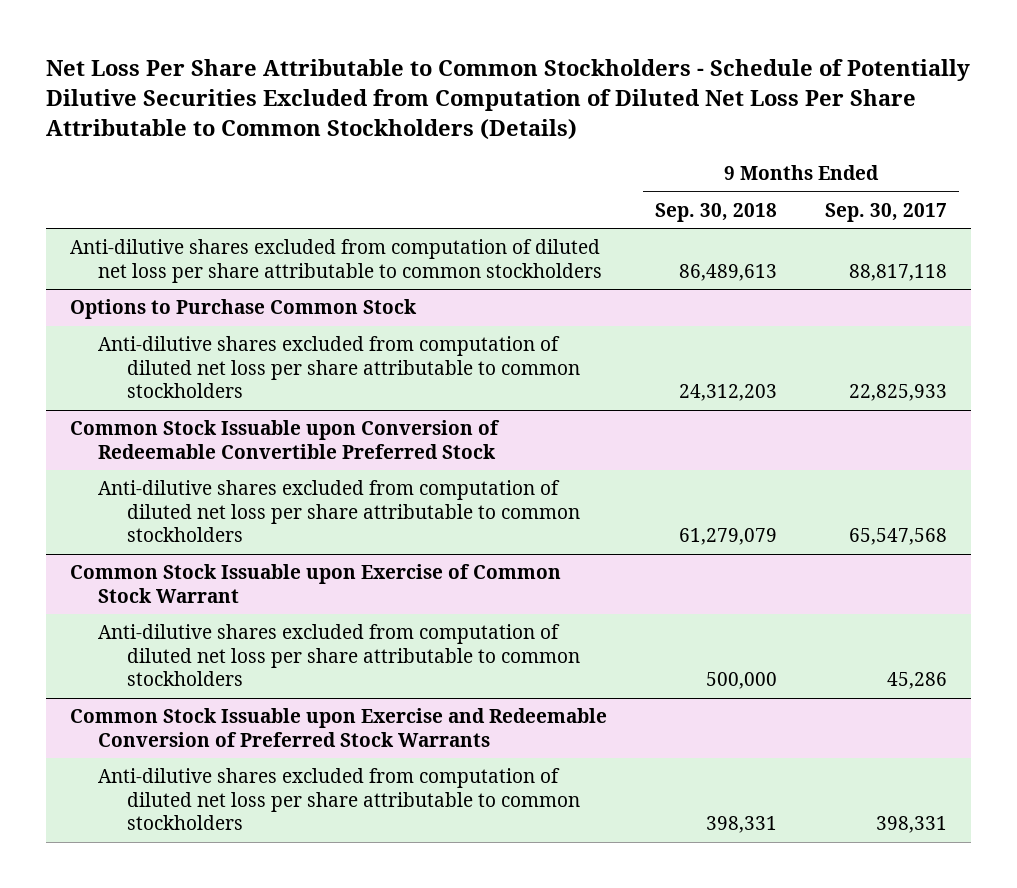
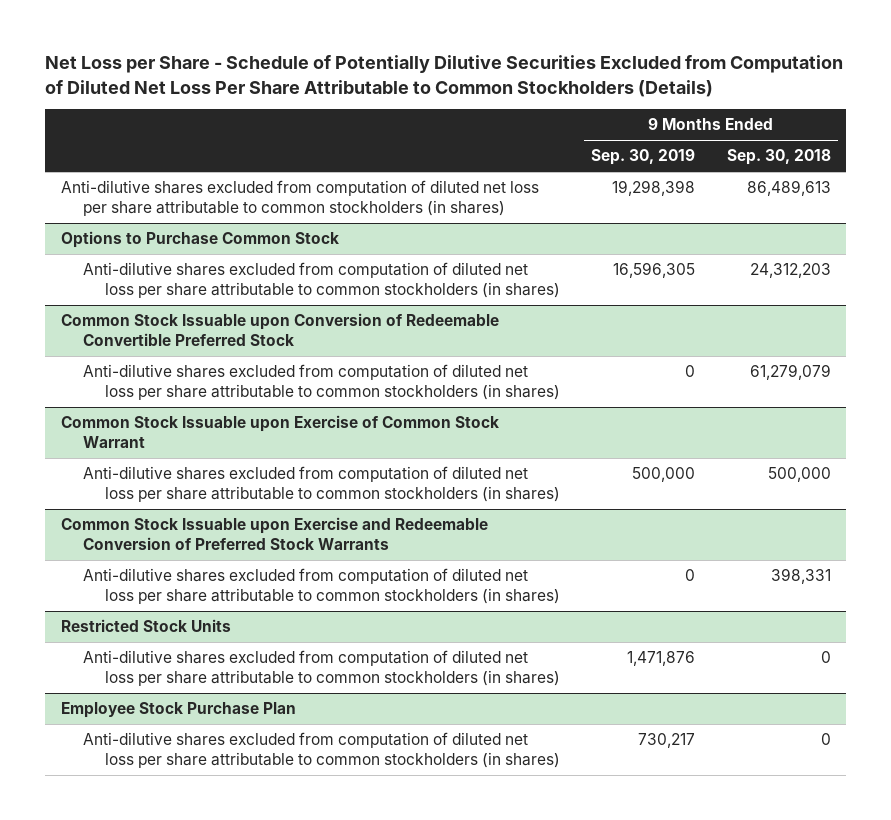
- Net Loss Per Share Attributable to Common Stockholders - Schedule of Potentially Dilutive Securities Excluded from Computation of Diluted Net Loss Per Share Attributable to Common Stockholders (Details)
+ Net Loss per Share - Schedule of Potentially Dilutive Securities Excluded from Computation of Diluted Net Loss Per Share Attributable to Common Stockholders (Details)
- | 9 Months Ended Sep. 30, 2018 | 9 Months Ended Sep. 30, 2017
+ | 9 Months Ended Sep. 30, 2019 | 9 Months Ended Sep. 30, 2018
- Anti-dilutive shares excluded from computation of diluted net loss per share attributable to common stockholders | 86,489,613 | 88,817,118
+ Anti-dilutive shares excluded from computation of diluted net loss per share attributable to common stockholders (in shares) | 19,298,398 | 86,489,613
@ Options to Purchase Common Stock
- Anti-dilutive shares excluded from computation of diluted net loss per share attributable to common stockholders | 24,312,203 | 22,825,933
+ Anti-dilutive shares excluded from computation of diluted net loss per share attributable to common stockholders (in shares) | 16,596,305 | 24,312,203
@ Common Stock Issuable upon Conversion of Redeemable Convertible Preferred Stock
- Anti-dilutive shares excluded from computation of diluted net loss per share attributable to common stockholders | 61,279,079 | 65,547,568
+ Anti-dilutive shares excluded from computation of diluted net loss per share attributable to common stockholders (in shares) | 0 | 61,279,079
@ Common Stock Issuable upon Exercise of Common Stock Warrant
- Anti-dilutive shares excluded from computation of diluted net loss per share attributable to common stockholders | 500,000 | 45,286
+ Anti-dilutive shares excluded from computation of diluted net loss per share attributable to common stockholders (in shares) | 500,000 | 500,000
@ Common Stock Issuable upon Exercise and Redeemable Conversion of Preferred Stock Warrants
- Anti-dilutive shares excluded from computation of diluted net loss per share attributable to common stockholders | 398,331 | 398,331
+ Anti-dilutive shares excluded from computation of diluted net loss per share attributable to common stockholders (in shares) | 0 | 398,331
+ Restricted Stock Units
+ Anti-dilutive shares excluded from computation of diluted net loss per share attributable to common stockholders (in shares) | 1,471,876 | 0
+ Employee Stock Purchase Plan
+ Anti-dilutive shares excluded from computation of diluted net loss per share attributable to common stockholders (in shares) | 730,217 | 0

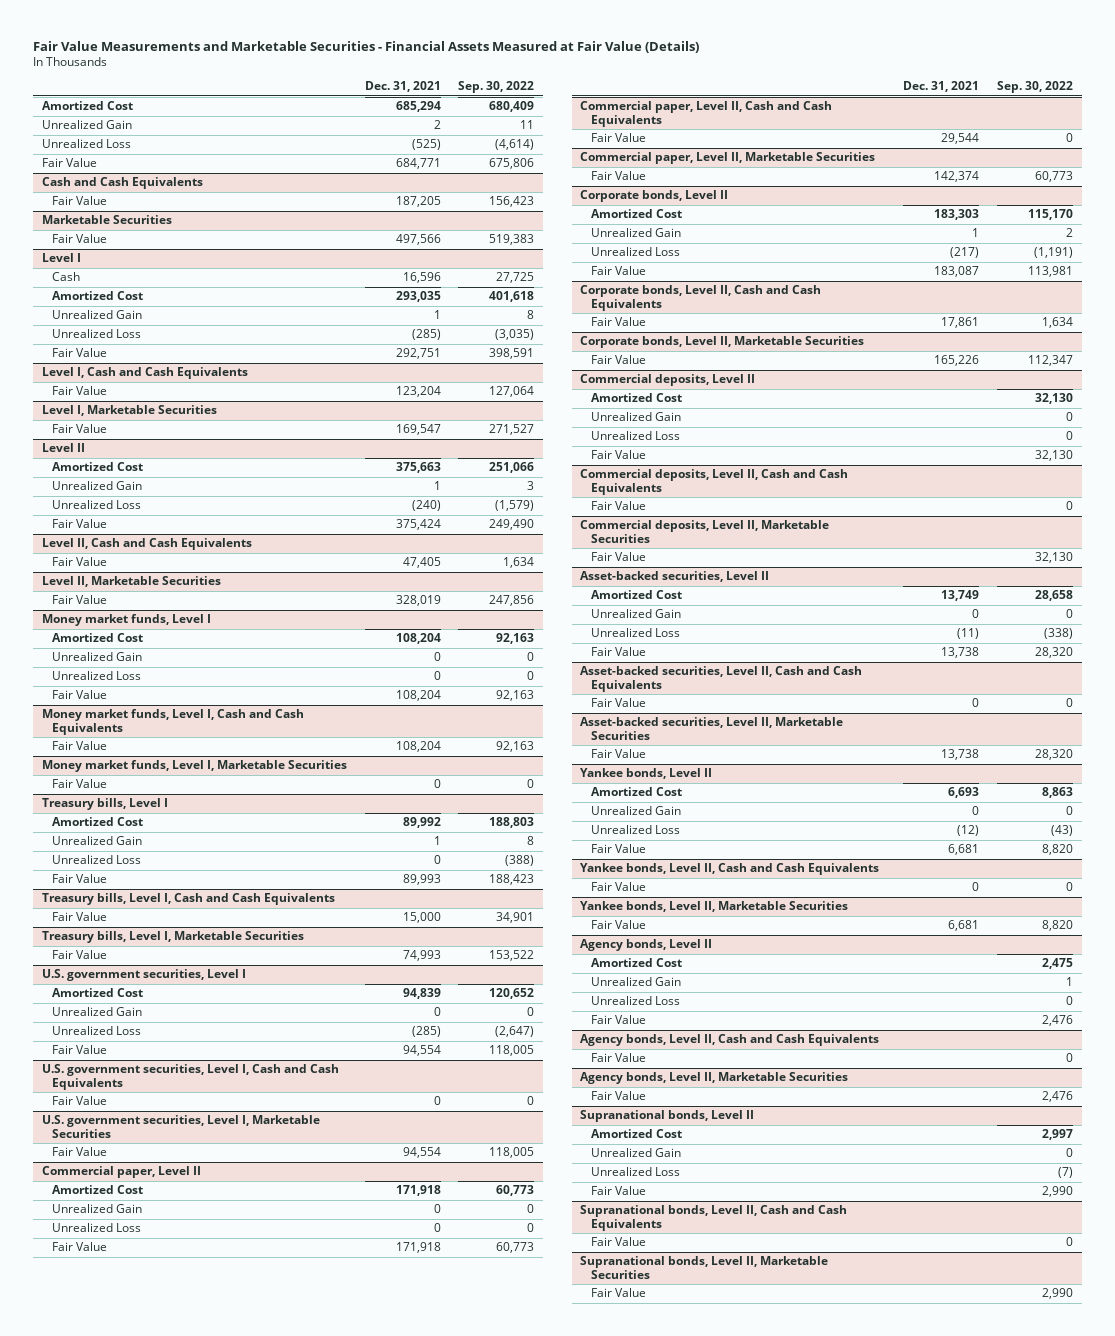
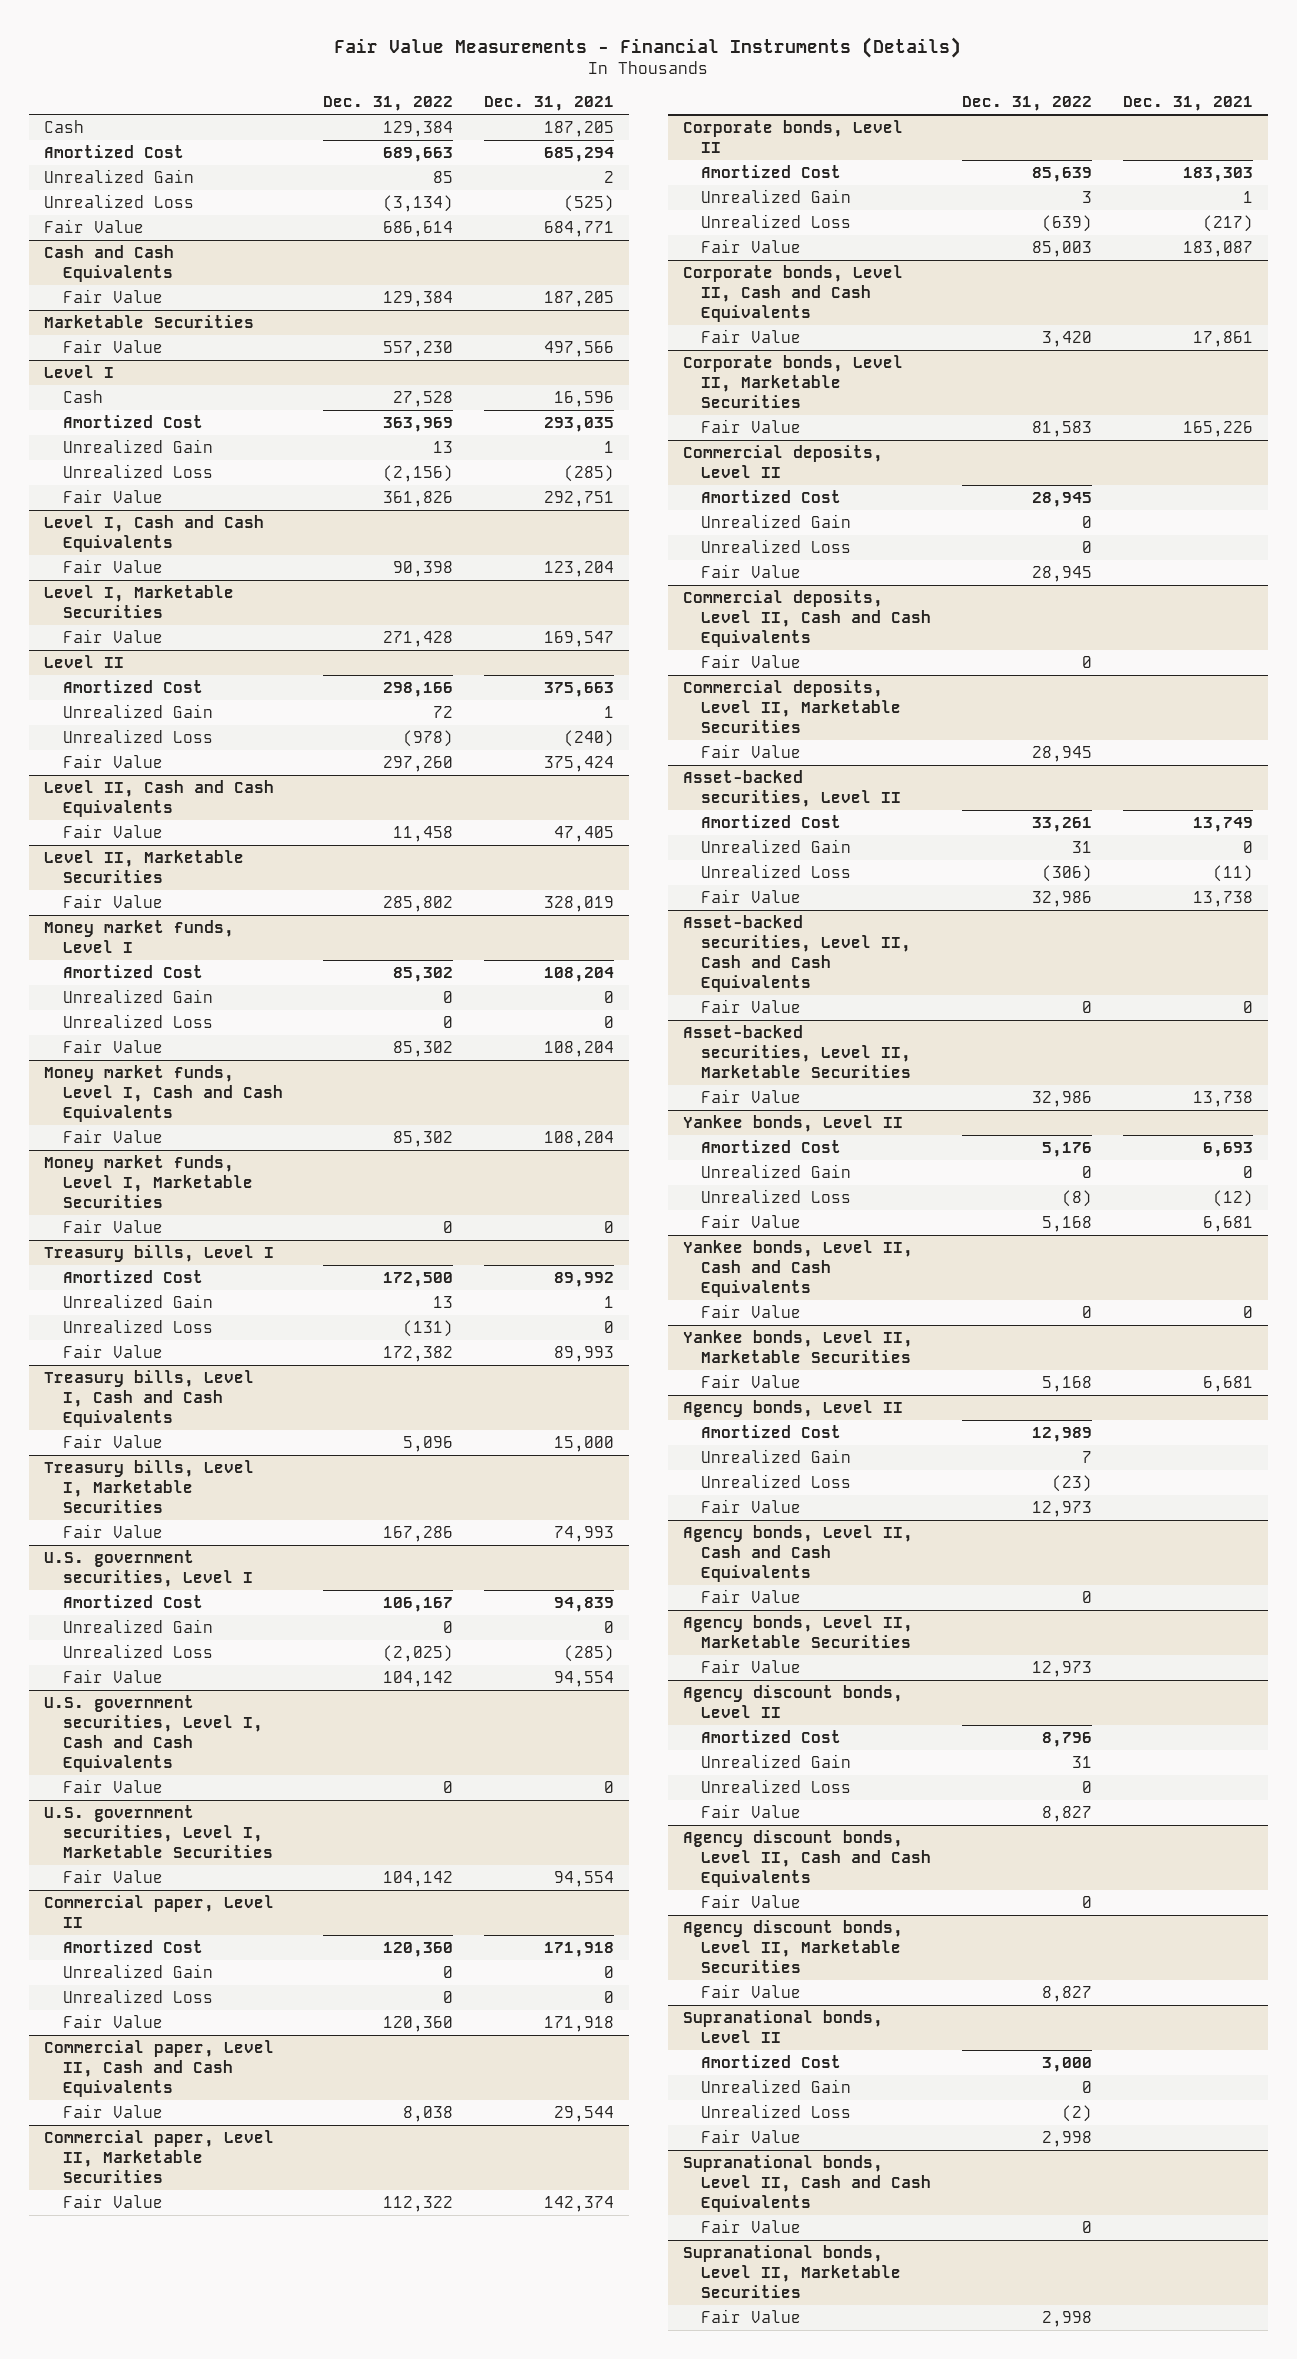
- Fair Value Measurements and Marketable Securities - Financial Assets Measured at Fair Value (Details)
+ Fair Value Measurements - Financial Instruments (Details)
- | Dec. 31, 2021 | Sep. 30, 2022
+ | Dec. 31, 2022 | Dec. 31, 2021
+ Cash | 129,384 | 187,205
+ Agency discount bonds, Level II
+ Amortized Cost | 8,796 |
+ Unrealized Gain | 31 |
+ Unrealized Loss | 0 |
+ Fair Value | 8,827 |
+ Agency discount bonds, Level II, Cash and Cash Equivalents
+ Fair Value | 0 |
+ Agency discount bonds, Level II, Marketable Securities
+ Fair Value | 8,827 |

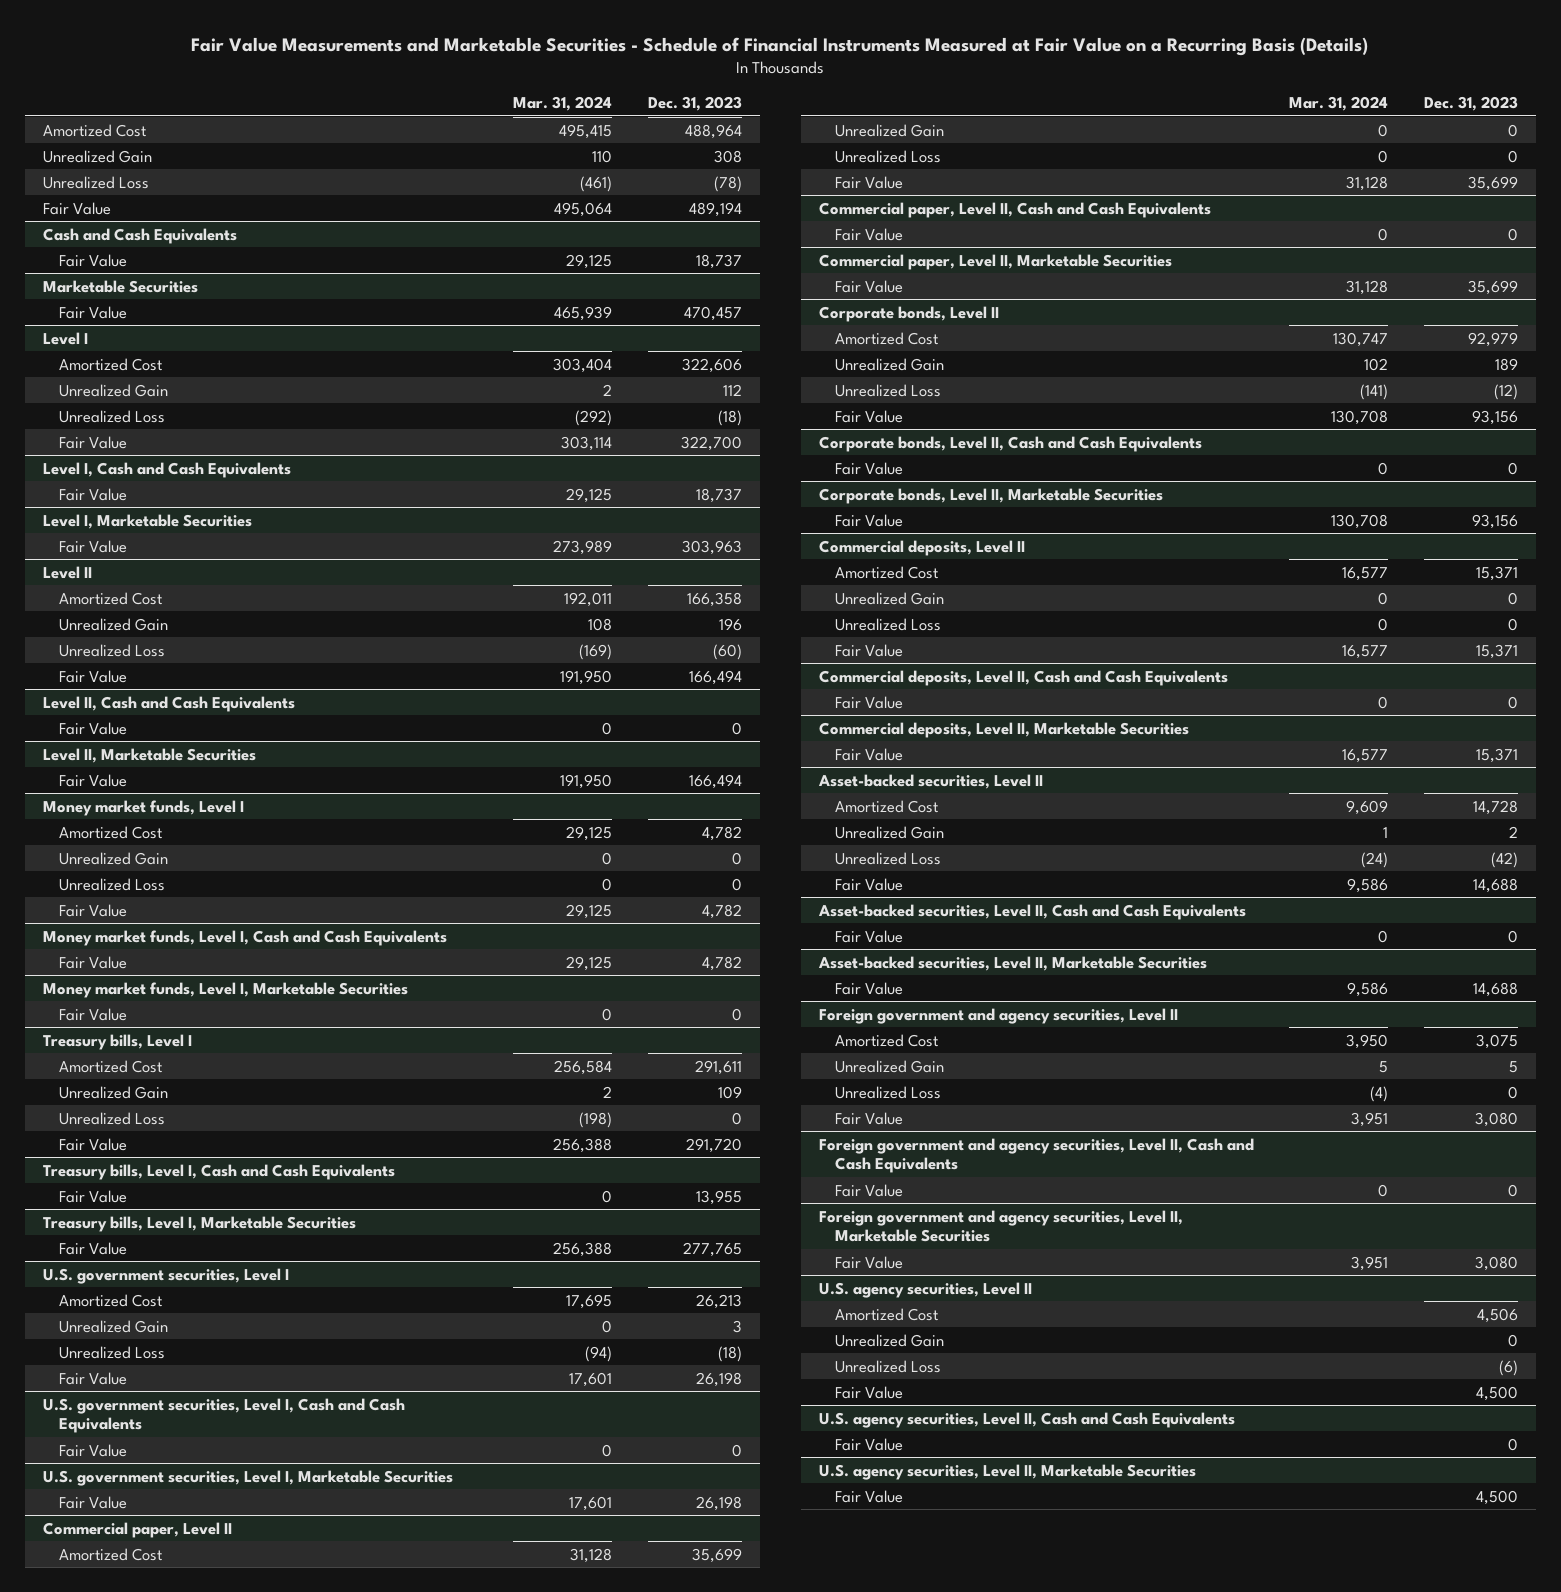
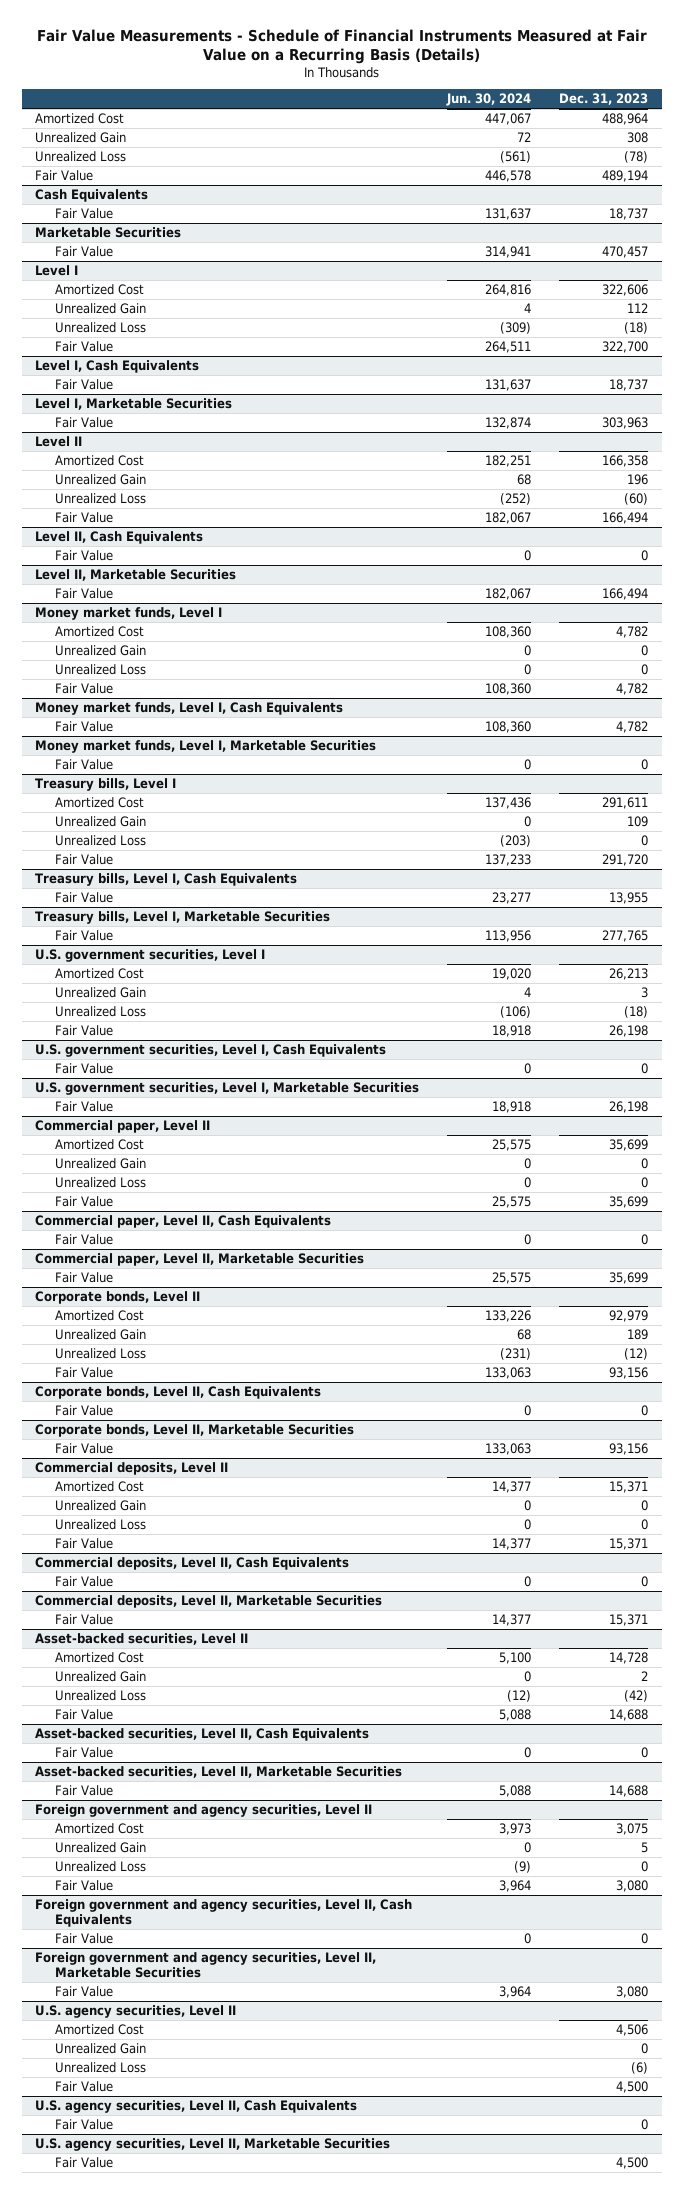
- Fair Value Measurements and Marketable Securities - Schedule of Financial Instruments Measured at Fair Value on a Recurring Basis (Details)
+ Fair Value Measurements - Schedule of Financial Instruments Measured at Fair Value on a Recurring Basis (Details)
- | Mar. 31, 2024 | Dec. 31, 2023
+ | Jun. 30, 2024 | Dec. 31, 2023
- Cash and Cash Equivalents
+ Cash Equivalents
- Level I, Cash and Cash Equivalents
+ Level I, Cash Equivalents
- Level II, Cash and Cash Equivalents
+ Level II, Cash Equivalents
- Money market funds, Level I, Cash and Cash Equivalents
+ Money market funds, Level I, Cash Equivalents
- Treasury bills, Level I, Cash and Cash Equivalents
+ Treasury bills, Level I, Cash Equivalents
- U.S. government securities, Level I, Cash and Cash Equivalents
+ U.S. government securities, Level I, Cash Equivalents
- Commercial paper, Level II, Cash and Cash Equivalents
+ Commercial paper, Level II, Cash Equivalents
- Corporate bonds, Level II, Cash and Cash Equivalents
+ Corporate bonds, Level II, Cash Equivalents
- Commercial deposits, Level II, Cash and Cash Equivalents
+ Commercial deposits, Level II, Cash Equivalents
- Asset-backed securities, Level II, Cash and Cash Equivalents
+ Asset-backed securities, Level II, Cash Equivalents
- Foreign government and agency securities, Level II, Cash and Cash Equivalents
+ Foreign government and agency securities, Level II, Cash Equivalents
- U.S. agency securities, Level II, Cash and Cash Equivalents
+ U.S. agency securities, Level II, Cash Equivalents

